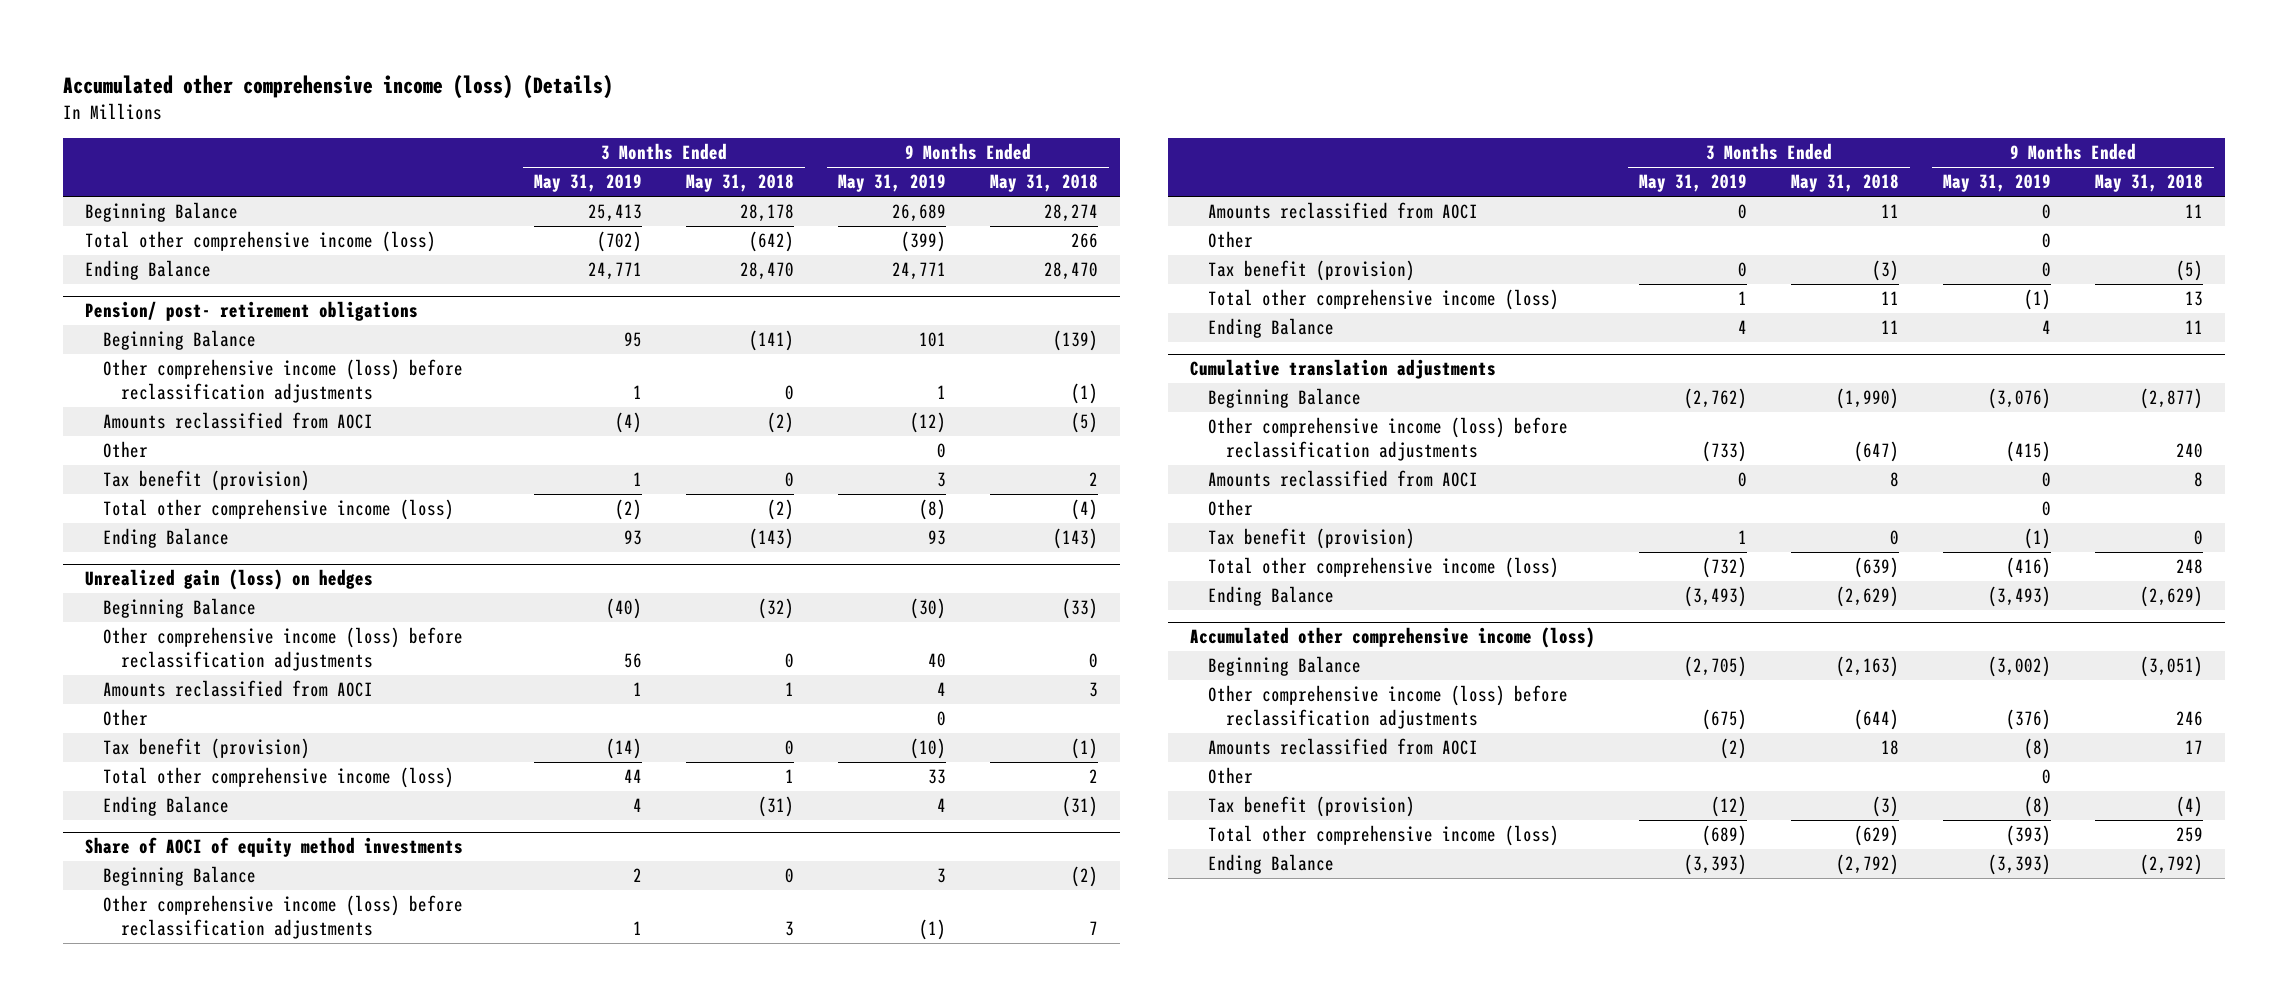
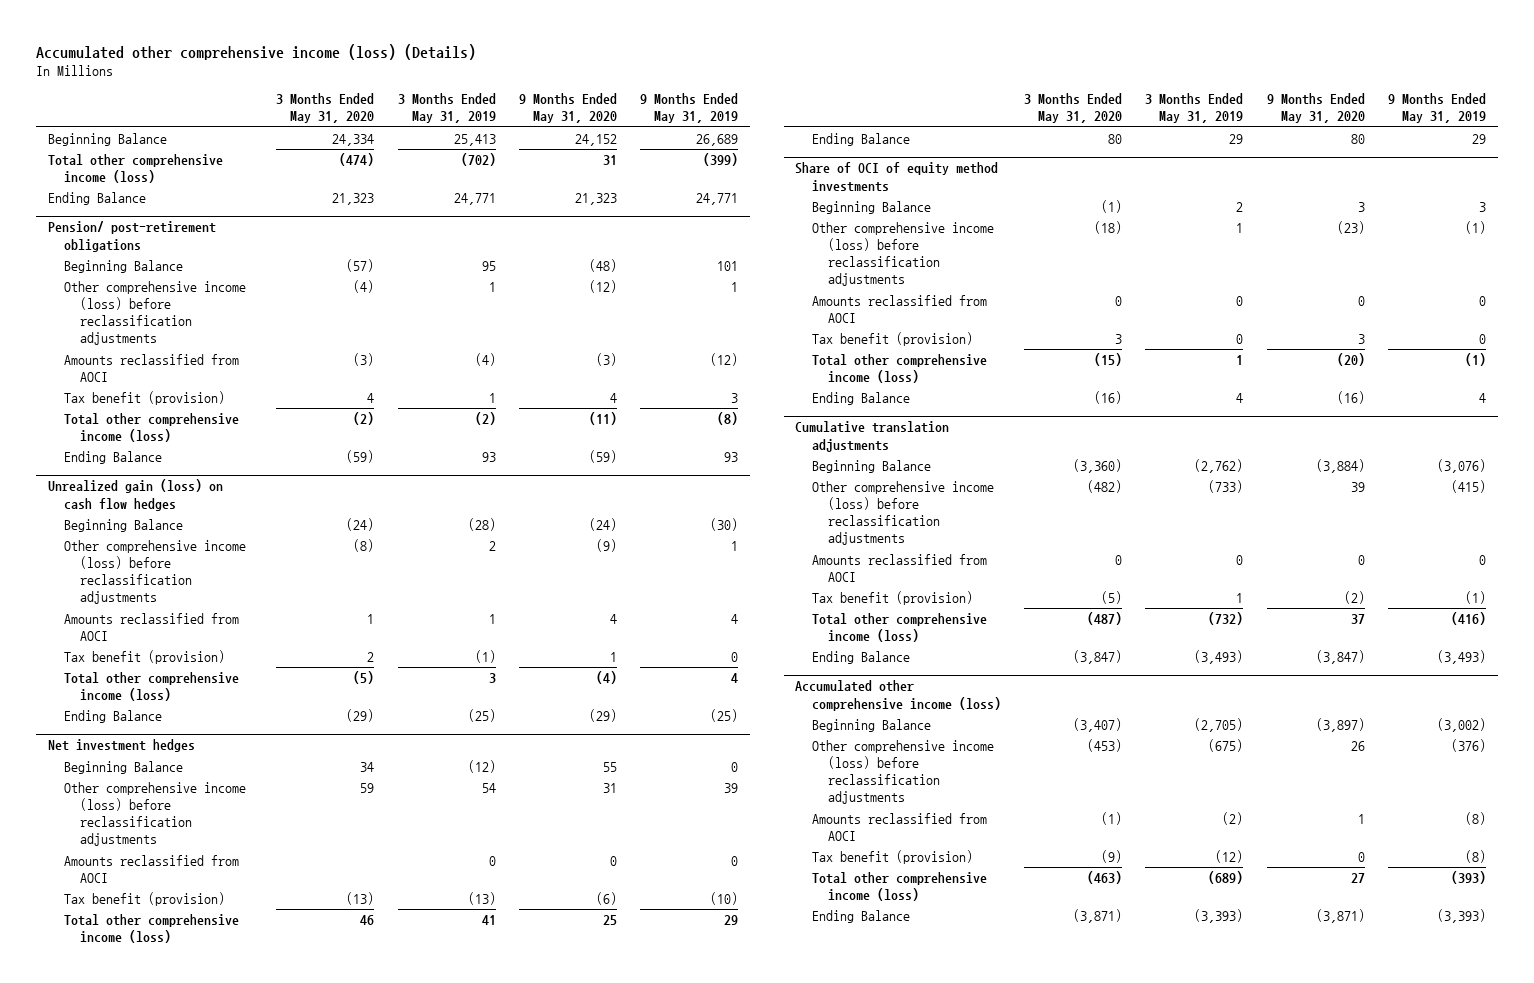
- | 3 Months Ended May 31, 2019 | 3 Months Ended May 31, 2018 | 9 Months Ended May 31, 2019 | 9 Months Ended May 31, 2018
+ | 3 Months Ended May 31, 2020 | 3 Months Ended May 31, 2019 | 9 Months Ended May 31, 2020 | 9 Months Ended May 31, 2019
- Pension/ post- retirement obligations
+ Pension/ post-retirement obligations
- Other | | | 0 |
- Unrealized gain (loss) on hedges
- Beginning Balance | (40) | (32) | (30) | (33)
- Other comprehensive income (loss) before reclassification adjustments | 56 | 0 | 40 | 0
+ Unrealized gain (loss) on cash flow hedges
+ Beginning Balance | (24) | (28) | (24) | (30)
+ Other comprehensive income (loss) before reclassification adjustments | (8) | 2 | (9) | 1
- Other | | | 0 |
- Tax benefit (provision) | (14) | 0 | (10) | (1)
- Total other comprehensive income (loss) | 44 | 1 | 33 | 2
- Ending Balance | 4 | (31) | 4 | (31)
- Share of AOCI of equity method investments
+ Tax benefit (provision) | 2 | (1) | 1 | 0
+ Total other comprehensive income (loss) | (5) | 3 | (4) | 4
+ Ending Balance | (29) | (25) | (29) | (25)
+ Net investment hedges
+ Beginning Balance | 34 | (12) | 55 | 0
+ Other comprehensive income (loss) before reclassification adjustments | 59 | 54 | 31 | 39
+ Amounts reclassified from AOCI | | 0 | 0 | 0
+ Tax benefit (provision) | (13) | (13) | (6) | (10)
+ Total other comprehensive income (loss) | 46 | 41 | 25 | 29
+ Ending Balance | 80 | 29 | 80 | 29
+ Share of OCI of equity method investments
- Other | | | 0 |
@ Cumulative translation adjustments
- Other | | | 0 |
@ Accumulated other comprehensive income (loss)
- Other | | | 0 |

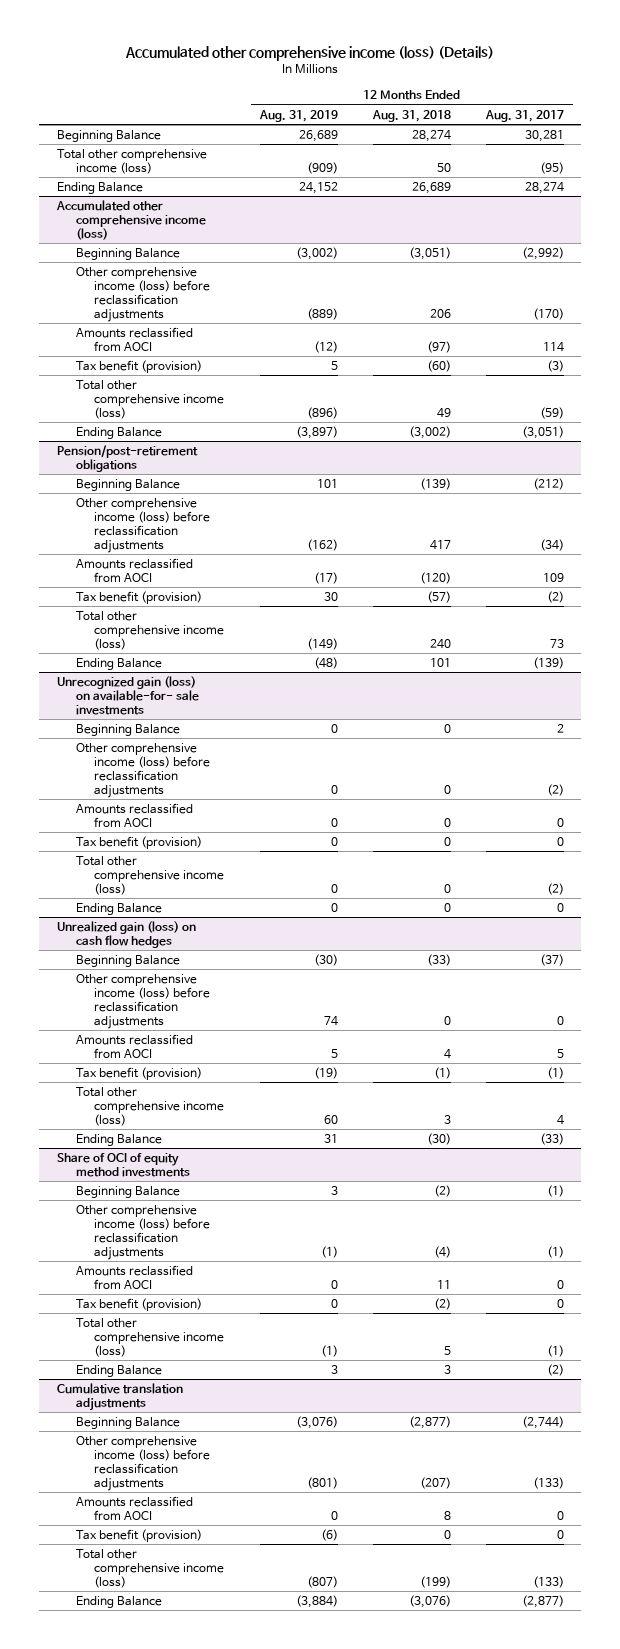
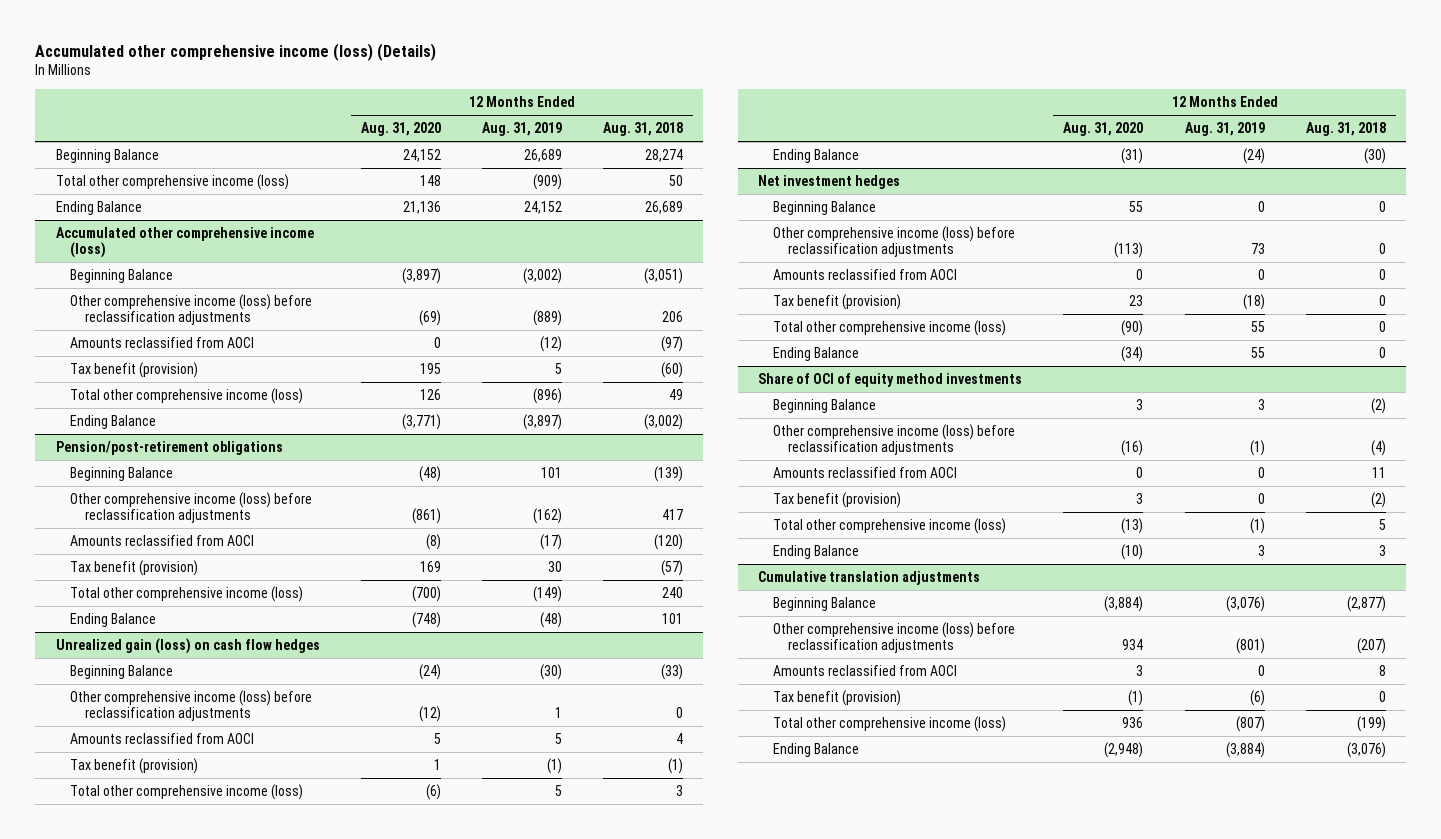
- | 12 Months Ended Aug. 31, 2019 | 12 Months Ended Aug. 31, 2018 | 12 Months Ended Aug. 31, 2017
+ | 12 Months Ended Aug. 31, 2020 | 12 Months Ended Aug. 31, 2019 | 12 Months Ended Aug. 31, 2018
- Unrecognized gain (loss) on available-for- sale investments
- Beginning Balance | 0 | 0 | 2
- Other comprehensive income (loss) before reclassification adjustments | 0 | 0 | (2)
- Amounts reclassified from AOCI | 0 | 0 | 0
- Tax benefit (provision) | 0 | 0 | 0
- Total other comprehensive income (loss) | 0 | 0 | (2)
- Ending Balance | 0 | 0 | 0
@ Unrealized gain (loss) on cash flow hedges
- Other comprehensive income (loss) before reclassification adjustments | 74 | 0 | 0
+ Other comprehensive income (loss) before reclassification adjustments | (12) | 1 | 0
- Tax benefit (provision) | (19) | (1) | (1)
- Total other comprehensive income (loss) | 60 | 3 | 4
- Ending Balance | 31 | (30) | (33)
+ Tax benefit (provision) | 1 | (1) | (1)
+ Total other comprehensive income (loss) | (6) | 5 | 3
+ Ending Balance | (31) | (24) | (30)
+ Net investment hedges
+ Beginning Balance | 55 | 0 | 0
+ Other comprehensive income (loss) before reclassification adjustments | (113) | 73 | 0
+ Amounts reclassified from AOCI | 0 | 0 | 0
+ Tax benefit (provision) | 23 | (18) | 0
+ Total other comprehensive income (loss) | (90) | 55 | 0
+ Ending Balance | (34) | 55 | 0

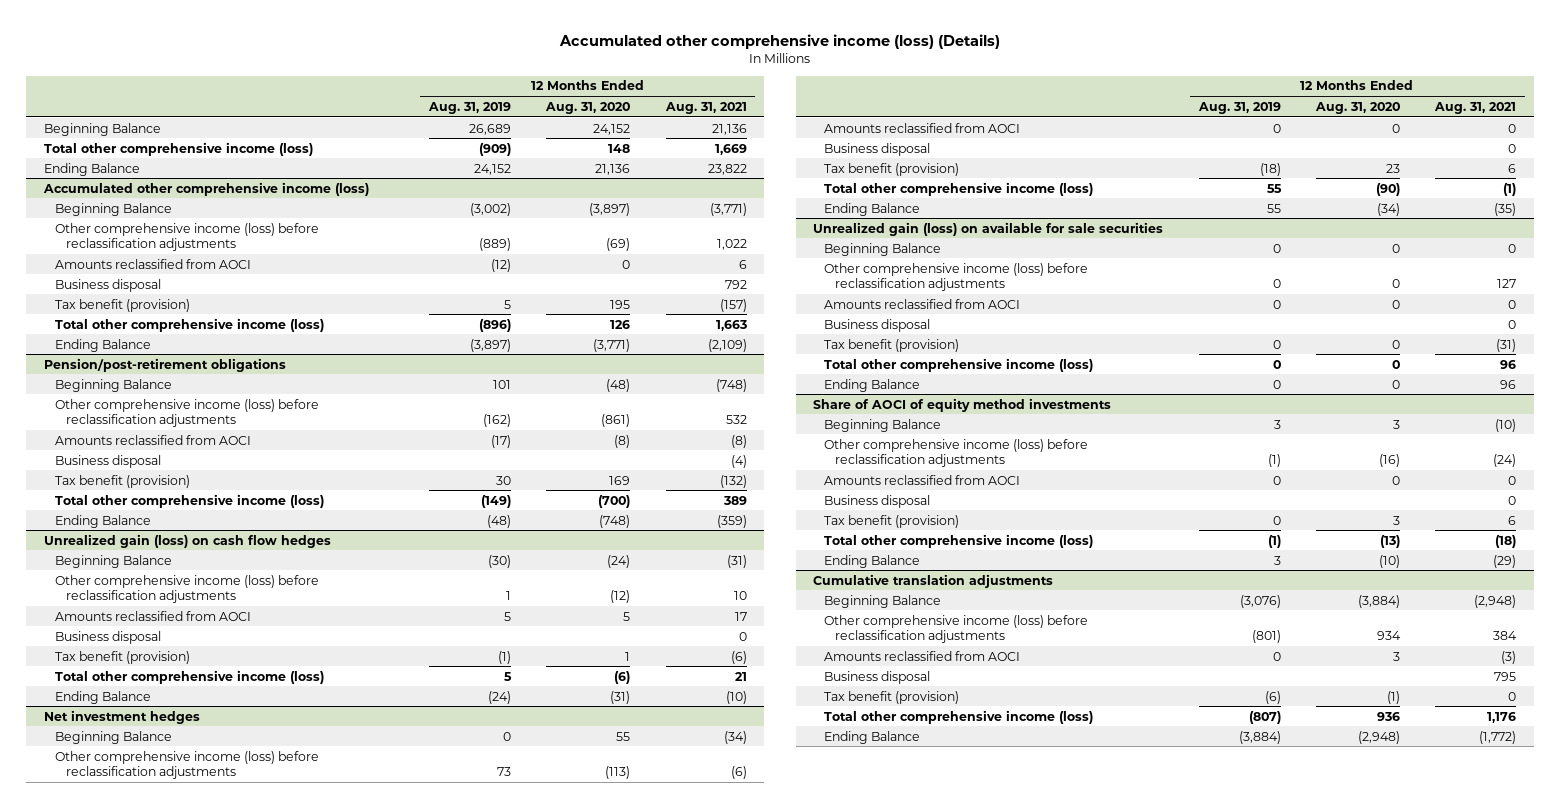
- | 12 Months Ended Aug. 31, 2020 | 12 Months Ended Aug. 31, 2019 | 12 Months Ended Aug. 31, 2018
+ | 12 Months Ended Aug. 31, 2019 | 12 Months Ended Aug. 31, 2020 | 12 Months Ended Aug. 31, 2021
@ Accumulated other comprehensive income (loss)
+ Business disposal | | | 792
@ Pension/post-retirement obligations
+ Business disposal | | | (4)
@ Unrealized gain (loss) on cash flow hedges
+ Business disposal | | | 0
@ Net investment hedges
+ Business disposal | | | 0
- Share of OCI of equity method investments
+ Unrealized gain (loss) on available for sale securities
+ Beginning Balance | 0 | 0 | 0
+ Other comprehensive income (loss) before reclassification adjustments | 0 | 0 | 127
+ Amounts reclassified from AOCI | 0 | 0 | 0
+ Business disposal | | | 0
+ Tax benefit (provision) | 0 | 0 | (31)
+ Total other comprehensive income (loss) | 0 | 0 | 96
+ Ending Balance | 0 | 0 | 96
+ Share of AOCI of equity method investments
+ Business disposal | | | 0
@ Cumulative translation adjustments
+ Business disposal | | | 795

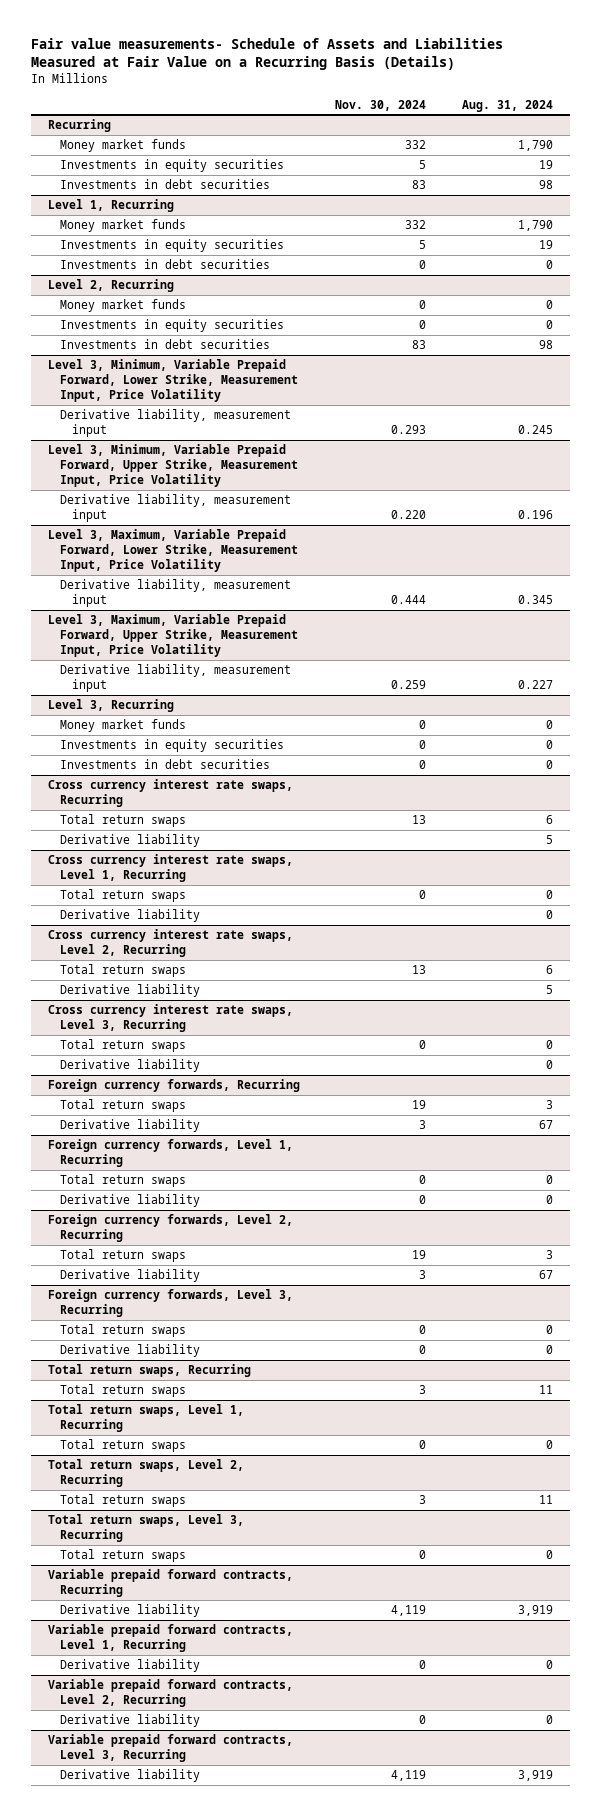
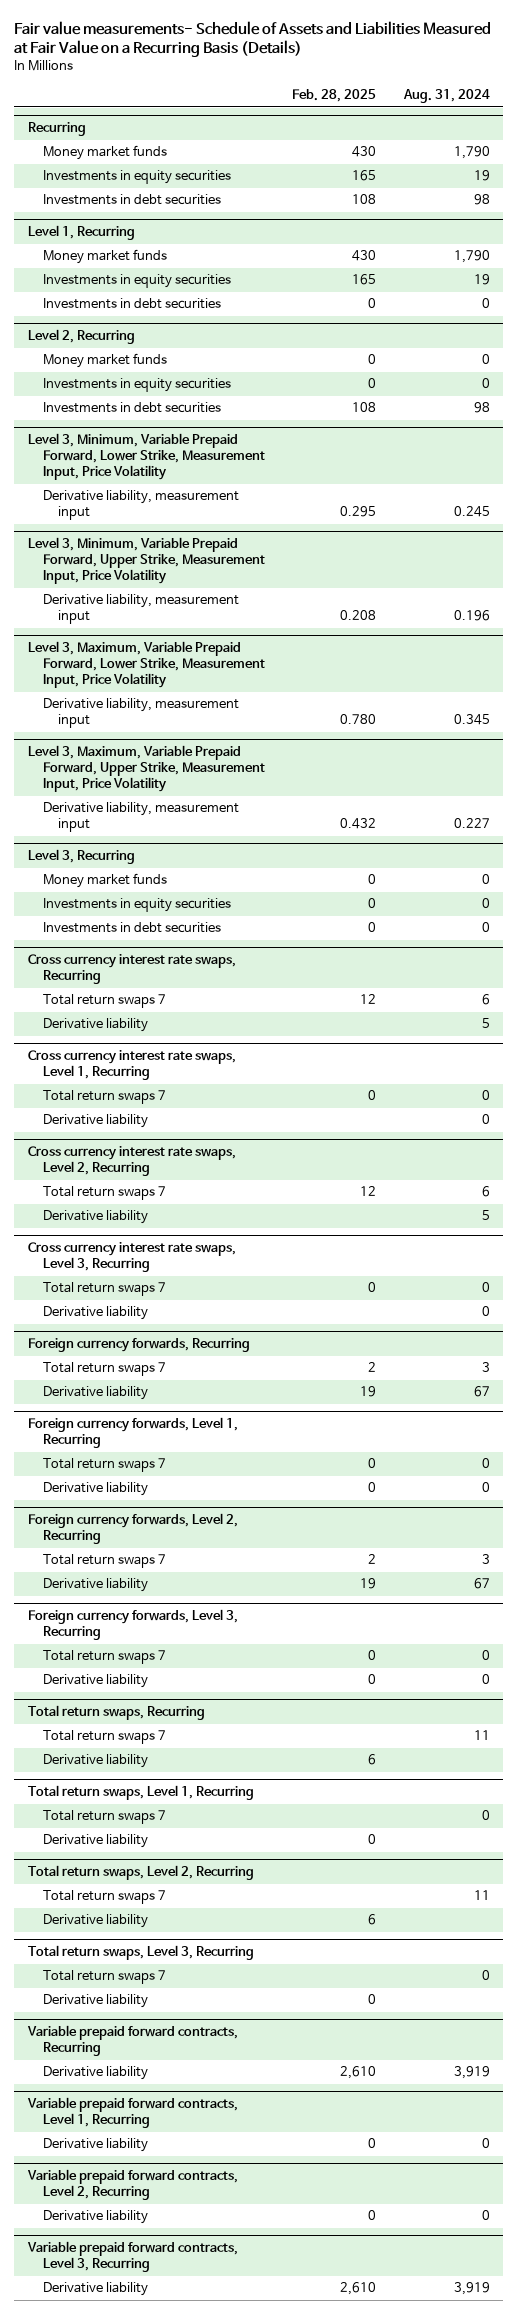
- | Nov. 30, 2024 | Aug. 31, 2024
+ | Feb. 28, 2025 | Aug. 31, 2024
@ Cross currency interest rate swaps, Recurring
- Total return swaps | 13 | 6
+ Total return swaps 7 | 12 | 6
@ Cross currency interest rate swaps, Level 1, Recurring
- Total return swaps | 0 | 0
+ Total return swaps 7 | 0 | 0
@ Cross currency interest rate swaps, Level 2, Recurring
- Total return swaps | 13 | 6
+ Total return swaps 7 | 12 | 6
@ Cross currency interest rate swaps, Level 3, Recurring
- Total return swaps | 0 | 0
+ Total return swaps 7 | 0 | 0
@ Foreign currency forwards, Recurring
- Total return swaps | 19 | 3
+ Total return swaps 7 | 2 | 3
@ Foreign currency forwards, Level 1, Recurring
- Total return swaps | 0 | 0
+ Total return swaps 7 | 0 | 0
@ Foreign currency forwards, Level 2, Recurring
- Total return swaps | 19 | 3
+ Total return swaps 7 | 2 | 3
@ Foreign currency forwards, Level 3, Recurring
- Total return swaps | 0 | 0
+ Total return swaps 7 | 0 | 0
@ Total return swaps, Recurring
- Total return swaps | 3 | 11
+ Total return swaps 7 | | 11
+ Derivative liability | 6 |
@ Total return swaps, Level 1, Recurring
- Total return swaps | 0 | 0
+ Total return swaps 7 | | 0
+ Derivative liability | 0 |
@ Total return swaps, Level 2, Recurring
- Total return swaps | 3 | 11
+ Total return swaps 7 | | 11
+ Derivative liability | 6 |
@ Total return swaps, Level 3, Recurring
- Total return swaps | 0 | 0
+ Total return swaps 7 | | 0
+ Derivative liability | 0 |

